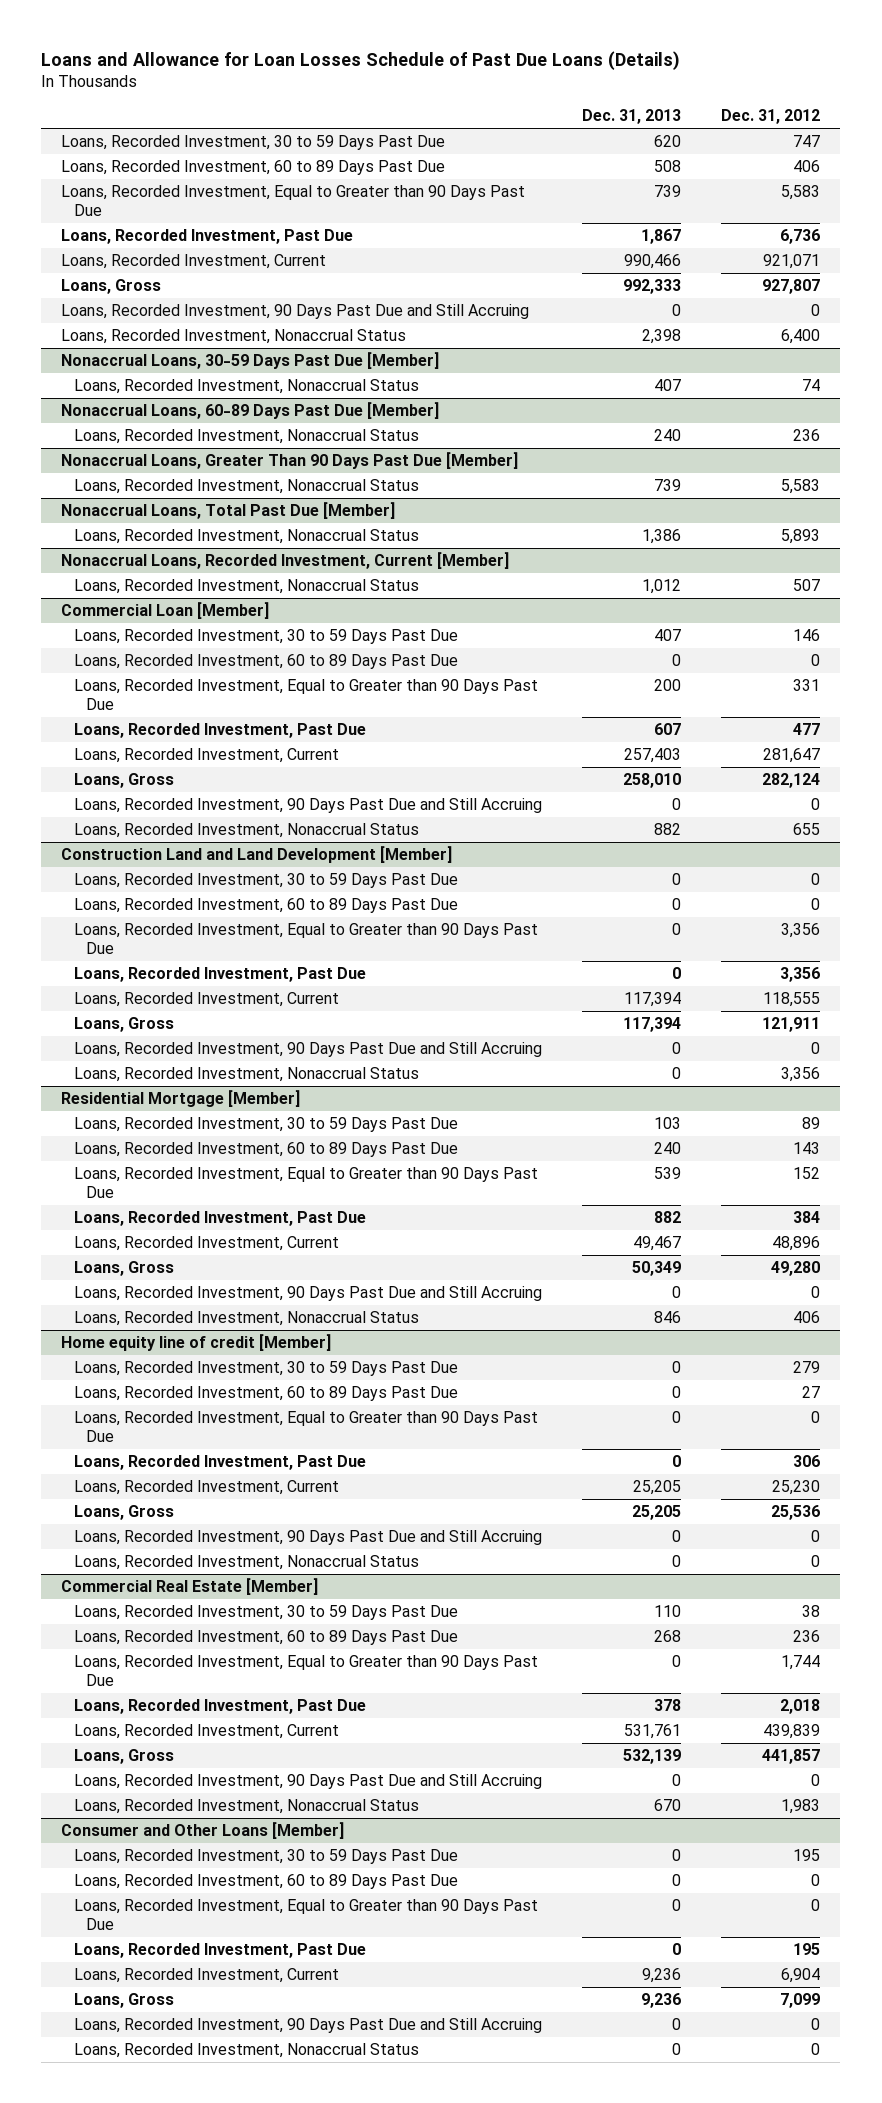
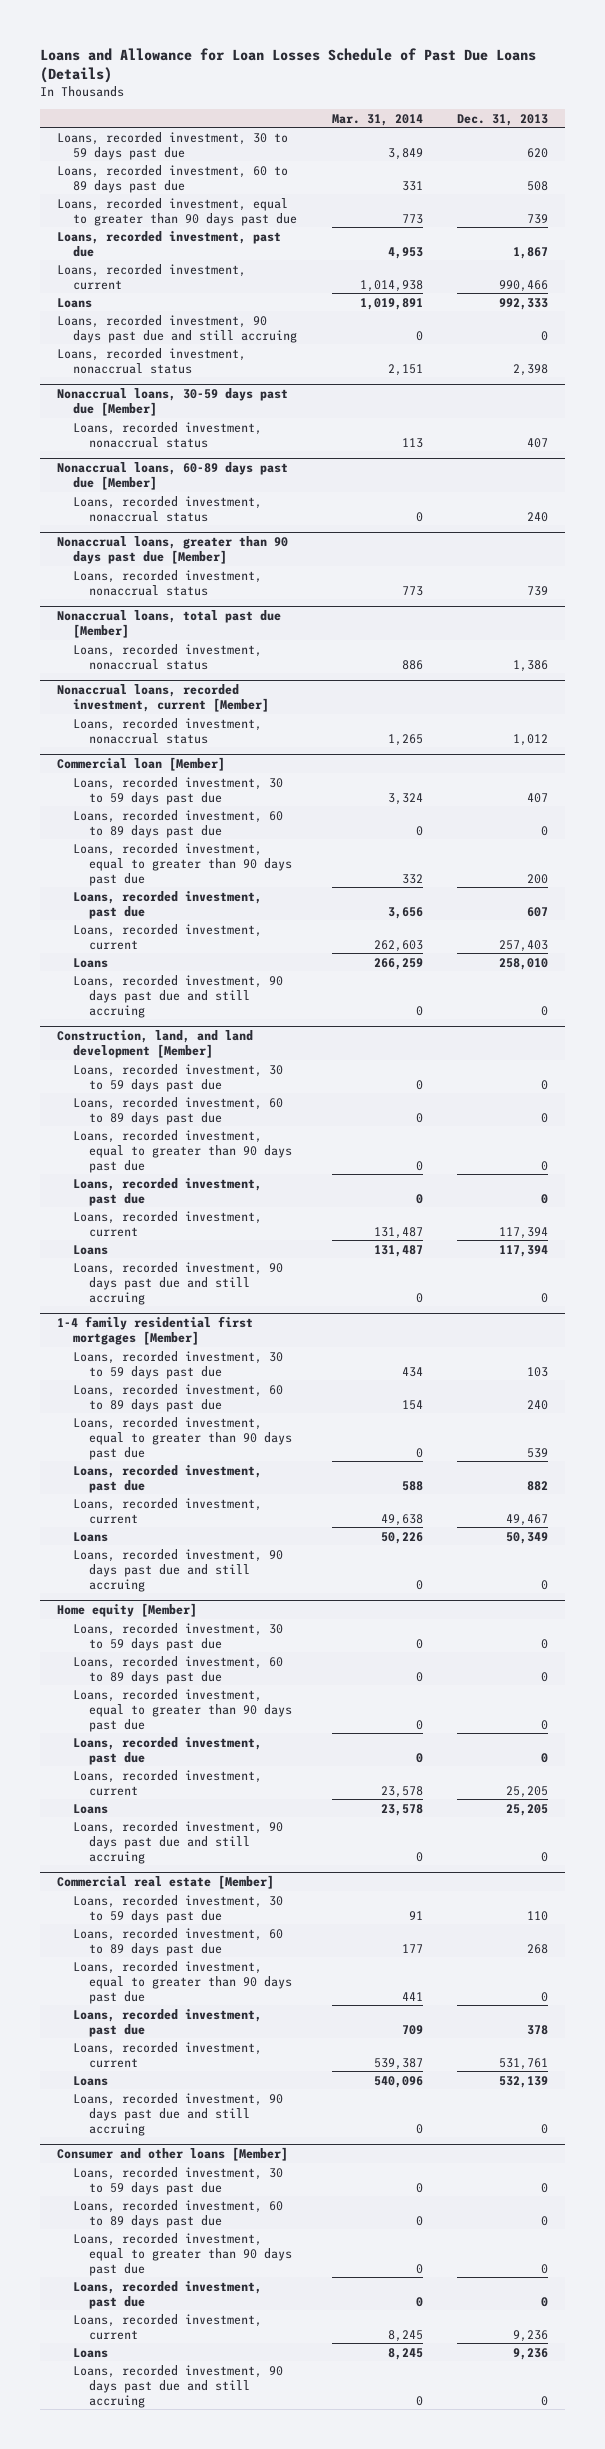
- | Dec. 31, 2013 | Dec. 31, 2012
+ | Mar. 31, 2014 | Dec. 31, 2013
- Loans, Recorded Investment, 30 to 59 Days Past Due | 620 | 747
- Loans, Recorded Investment, 60 to 89 Days Past Due | 508 | 406
- Loans, Recorded Investment, Equal to Greater than 90 Days Past Due | 739 | 5,583
- Loans, Recorded Investment, Past Due | 1,867 | 6,736
- Loans, Recorded Investment, Current | 990,466 | 921,071
- Loans, Gross | 992,333 | 927,807
- Loans, Recorded Investment, 90 Days Past Due and Still Accruing | 0 | 0
- Loans, Recorded Investment, Nonaccrual Status | 2,398 | 6,400
- Nonaccrual Loans, 30-59 Days Past Due [Member]
- Loans, Recorded Investment, Nonaccrual Status | 407 | 74
- Nonaccrual Loans, 60-89 Days Past Due [Member]
- Loans, Recorded Investment, Nonaccrual Status | 240 | 236
- Nonaccrual Loans, Greater Than 90 Days Past Due [Member]
- Loans, Recorded Investment, Nonaccrual Status | 739 | 5,583
- Nonaccrual Loans, Total Past Due [Member]
- Loans, Recorded Investment, Nonaccrual Status | 1,386 | 5,893
- Nonaccrual Loans, Recorded Investment, Current [Member]
- Loans, Recorded Investment, Nonaccrual Status | 1,012 | 507
- Commercial Loan [Member]
- Loans, Recorded Investment, 30 to 59 Days Past Due | 407 | 146
- Loans, Recorded Investment, 60 to 89 Days Past Due | 0 | 0
- Loans, Recorded Investment, Equal to Greater than 90 Days Past Due | 200 | 331
- Loans, Recorded Investment, Past Due | 607 | 477
- Loans, Recorded Investment, Current | 257,403 | 281,647
- Loans, Gross | 258,010 | 282,124
- Loans, Recorded Investment, 90 Days Past Due and Still Accruing | 0 | 0
- Loans, Recorded Investment, Nonaccrual Status | 882 | 655
- Construction Land and Land Development [Member]
- Loans, Recorded Investment, 30 to 59 Days Past Due | 0 | 0
- Loans, Recorded Investment, 60 to 89 Days Past Due | 0 | 0
- Loans, Recorded Investment, Equal to Greater than 90 Days Past Due | 0 | 3,356
- Loans, Recorded Investment, Past Due | 0 | 3,356
- Loans, Recorded Investment, Current | 117,394 | 118,555
- Loans, Gross | 117,394 | 121,911
- Loans, Recorded Investment, 90 Days Past Due and Still Accruing | 0 | 0
- Loans, Recorded Investment, Nonaccrual Status | 0 | 3,356
- Residential Mortgage [Member]
- Loans, Recorded Investment, 30 to 59 Days Past Due | 103 | 89
- Loans, Recorded Investment, 60 to 89 Days Past Due | 240 | 143
- Loans, Recorded Investment, Equal to Greater than 90 Days Past Due | 539 | 152
- Loans, Recorded Investment, Past Due | 882 | 384
- Loans, Recorded Investment, Current | 49,467 | 48,896
- Loans, Gross | 50,349 | 49,280
- Loans, Recorded Investment, 90 Days Past Due and Still Accruing | 0 | 0
- Loans, Recorded Investment, Nonaccrual Status | 846 | 406
- Home equity line of credit [Member]
- Loans, Recorded Investment, 30 to 59 Days Past Due | 0 | 279
- Loans, Recorded Investment, 60 to 89 Days Past Due | 0 | 27
- Loans, Recorded Investment, Equal to Greater than 90 Days Past Due | 0 | 0
- Loans, Recorded Investment, Past Due | 0 | 306
- Loans, Recorded Investment, Current | 25,205 | 25,230
- Loans, Gross | 25,205 | 25,536
- Loans, Recorded Investment, 90 Days Past Due and Still Accruing | 0 | 0
- Loans, Recorded Investment, Nonaccrual Status | 0 | 0
- Commercial Real Estate [Member]
- Loans, Recorded Investment, 30 to 59 Days Past Due | 110 | 38
- Loans, Recorded Investment, 60 to 89 Days Past Due | 268 | 236
- Loans, Recorded Investment, Equal to Greater than 90 Days Past Due | 0 | 1,744
- Loans, Recorded Investment, Past Due | 378 | 2,018
- Loans, Recorded Investment, Current | 531,761 | 439,839
- Loans, Gross | 532,139 | 441,857
- Loans, Recorded Investment, 90 Days Past Due and Still Accruing | 0 | 0
- Loans, Recorded Investment, Nonaccrual Status | 670 | 1,983
- Consumer and Other Loans [Member]
- Loans, Recorded Investment, 30 to 59 Days Past Due | 0 | 195
- Loans, Recorded Investment, 60 to 89 Days Past Due | 0 | 0
- Loans, Recorded Investment, Equal to Greater than 90 Days Past Due | 0 | 0
- Loans, Recorded Investment, Past Due | 0 | 195
- Loans, Recorded Investment, Current | 9,236 | 6,904
- Loans, Gross | 9,236 | 7,099
- Loans, Recorded Investment, 90 Days Past Due and Still Accruing | 0 | 0
- Loans, Recorded Investment, Nonaccrual Status | 0 | 0
+ Loans, recorded investment, 30 to 59 days past due | 3,849 | 620
+ Loans, recorded investment, 60 to 89 days past due | 331 | 508
+ Loans, recorded investment, equal to greater than 90 days past due | 773 | 739
+ Loans, recorded investment, past due | 4,953 | 1,867
+ Loans, recorded investment, current | 1,014,938 | 990,466
+ Loans | 1,019,891 | 992,333
+ Loans, recorded investment, 90 days past due and still accruing | 0 | 0
+ Loans, recorded investment, nonaccrual status | 2,151 | 2,398
+ Nonaccrual loans, 30-59 days past due [Member]
+ Loans, recorded investment, nonaccrual status | 113 | 407
+ Nonaccrual loans, 60-89 days past due [Member]
+ Loans, recorded investment, nonaccrual status | 0 | 240
+ Nonaccrual loans, greater than 90 days past due [Member]
+ Loans, recorded investment, nonaccrual status | 773 | 739
+ Nonaccrual loans, total past due [Member]
+ Loans, recorded investment, nonaccrual status | 886 | 1,386
+ Nonaccrual loans, recorded investment, current [Member]
+ Loans, recorded investment, nonaccrual status | 1,265 | 1,012
+ Commercial loan [Member]
+ Loans, recorded investment, 30 to 59 days past due | 3,324 | 407
+ Loans, recorded investment, 60 to 89 days past due | 0 | 0
+ Loans, recorded investment, equal to greater than 90 days past due | 332 | 200
+ Loans, recorded investment, past due | 3,656 | 607
+ Loans, recorded investment, current | 262,603 | 257,403
+ Loans | 266,259 | 258,010
+ Loans, recorded investment, 90 days past due and still accruing | 0 | 0
+ Construction, land, and land development [Member]
+ Loans, recorded investment, 30 to 59 days past due | 0 | 0
+ Loans, recorded investment, 60 to 89 days past due | 0 | 0
+ Loans, recorded investment, equal to greater than 90 days past due | 0 | 0
+ Loans, recorded investment, past due | 0 | 0
+ Loans, recorded investment, current | 131,487 | 117,394
+ Loans | 131,487 | 117,394
+ Loans, recorded investment, 90 days past due and still accruing | 0 | 0
+ 1-4 family residential first mortgages [Member]
+ Loans, recorded investment, 30 to 59 days past due | 434 | 103
+ Loans, recorded investment, 60 to 89 days past due | 154 | 240
+ Loans, recorded investment, equal to greater than 90 days past due | 0 | 539
+ Loans, recorded investment, past due | 588 | 882
+ Loans, recorded investment, current | 49,638 | 49,467
+ Loans | 50,226 | 50,349
+ Loans, recorded investment, 90 days past due and still accruing | 0 | 0
+ Home equity [Member]
+ Loans, recorded investment, 30 to 59 days past due | 0 | 0
+ Loans, recorded investment, 60 to 89 days past due | 0 | 0
+ Loans, recorded investment, equal to greater than 90 days past due | 0 | 0
+ Loans, recorded investment, past due | 0 | 0
+ Loans, recorded investment, current | 23,578 | 25,205
+ Loans | 23,578 | 25,205
+ Loans, recorded investment, 90 days past due and still accruing | 0 | 0
+ Commercial real estate [Member]
+ Loans, recorded investment, 30 to 59 days past due | 91 | 110
+ Loans, recorded investment, 60 to 89 days past due | 177 | 268
+ Loans, recorded investment, equal to greater than 90 days past due | 441 | 0
+ Loans, recorded investment, past due | 709 | 378
+ Loans, recorded investment, current | 539,387 | 531,761
+ Loans | 540,096 | 532,139
+ Loans, recorded investment, 90 days past due and still accruing | 0 | 0
+ Consumer and other loans [Member]
+ Loans, recorded investment, 30 to 59 days past due | 0 | 0
+ Loans, recorded investment, 60 to 89 days past due | 0 | 0
+ Loans, recorded investment, equal to greater than 90 days past due | 0 | 0
+ Loans, recorded investment, past due | 0 | 0
+ Loans, recorded investment, current | 8,245 | 9,236
+ Loans | 8,245 | 9,236
+ Loans, recorded investment, 90 days past due and still accruing | 0 | 0

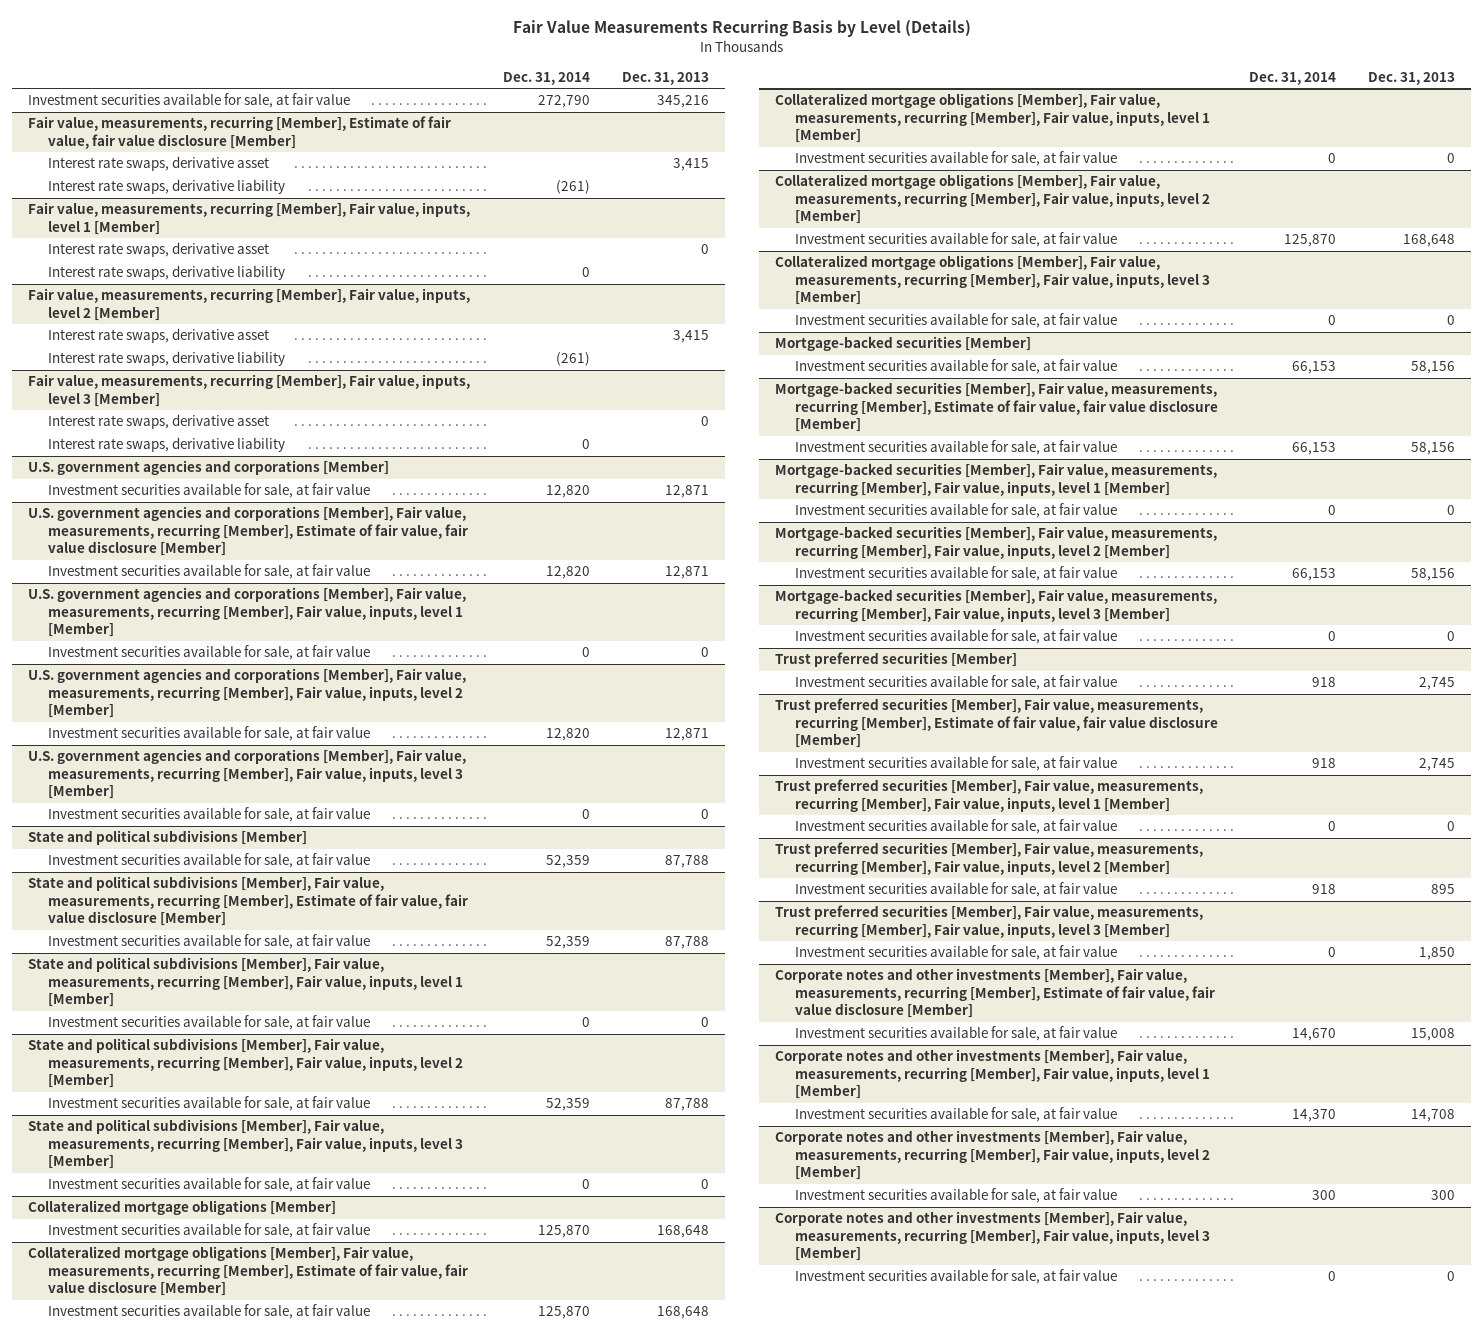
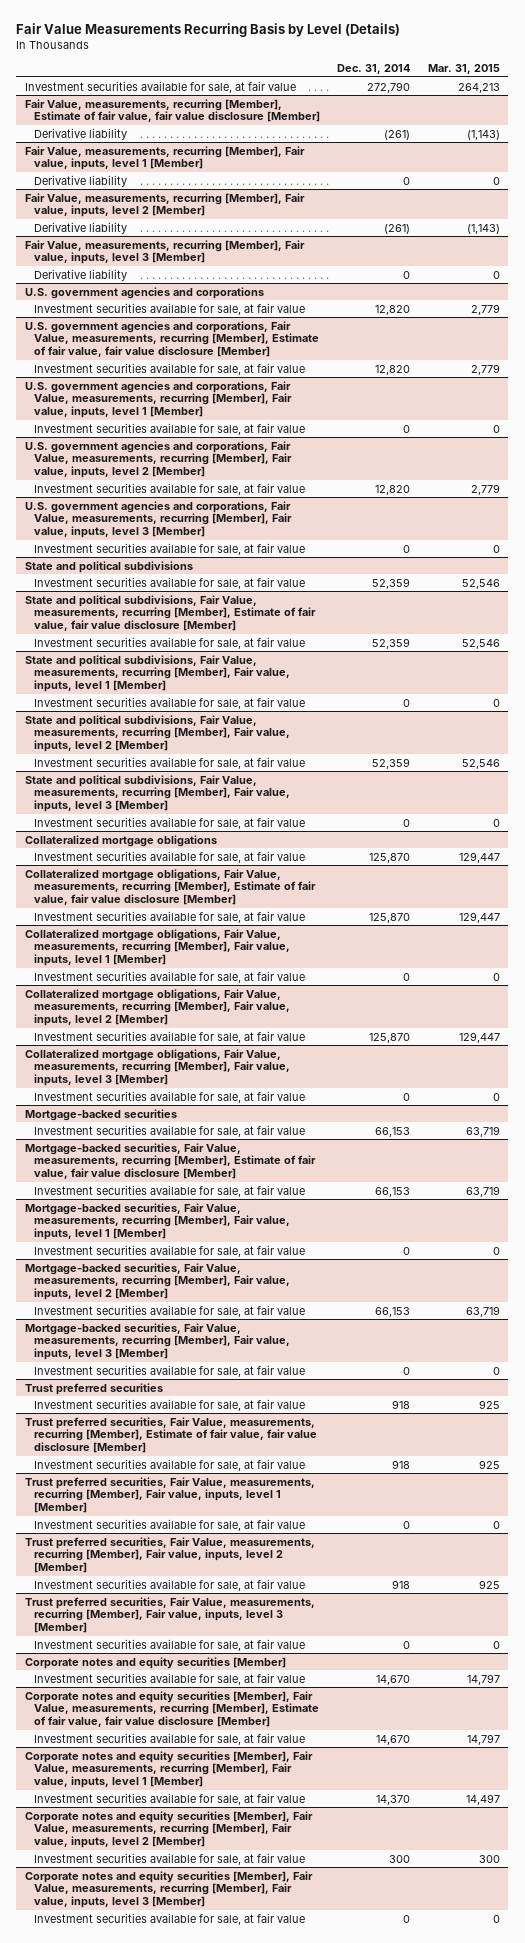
- | Dec. 31, 2014 | Dec. 31, 2013
+ | Dec. 31, 2014 | Mar. 31, 2015
- Fair value, measurements, recurring [Member], Estimate of fair value, fair value disclosure [Member]
- Interest rate swaps, derivative asset | | 3,415
- Interest rate swaps, derivative liability | (261) |
- Fair value, measurements, recurring [Member], Fair value, inputs, level 1 [Member]
- Interest rate swaps, derivative asset | | 0
- Interest rate swaps, derivative liability | 0 |
- Fair value, measurements, recurring [Member], Fair value, inputs, level 2 [Member]
- Interest rate swaps, derivative asset | | 3,415
- Interest rate swaps, derivative liability | (261) |
- Fair value, measurements, recurring [Member], Fair value, inputs, level 3 [Member]
- Interest rate swaps, derivative asset | | 0
- Interest rate swaps, derivative liability | 0 |
- U.S. government agencies and corporations [Member]
+ Fair Value, measurements, recurring [Member], Estimate of fair value, fair value disclosure [Member]
+ Derivative liability | (261) | (1,143)
+ Fair Value, measurements, recurring [Member], Fair value, inputs, level 1 [Member]
+ Derivative liability | 0 | 0
+ Fair Value, measurements, recurring [Member], Fair value, inputs, level 2 [Member]
+ Derivative liability | (261) | (1,143)
+ Fair Value, measurements, recurring [Member], Fair value, inputs, level 3 [Member]
+ Derivative liability | 0 | 0
+ U.S. government agencies and corporations
- U.S. government agencies and corporations [Member], Fair value, measurements, recurring [Member], Estimate of fair value, fair value disclosure [Member]
+ U.S. government agencies and corporations, Fair Value, measurements, recurring [Member], Estimate of fair value, fair value disclosure [Member]
- U.S. government agencies and corporations [Member], Fair value, measurements, recurring [Member], Fair value, inputs, level 1 [Member]
+ U.S. government agencies and corporations, Fair Value, measurements, recurring [Member], Fair value, inputs, level 1 [Member]
- U.S. government agencies and corporations [Member], Fair value, measurements, recurring [Member], Fair value, inputs, level 2 [Member]
+ U.S. government agencies and corporations, Fair Value, measurements, recurring [Member], Fair value, inputs, level 2 [Member]
- U.S. government agencies and corporations [Member], Fair value, measurements, recurring [Member], Fair value, inputs, level 3 [Member]
+ U.S. government agencies and corporations, Fair Value, measurements, recurring [Member], Fair value, inputs, level 3 [Member]
- State and political subdivisions [Member]
+ State and political subdivisions
- State and political subdivisions [Member], Fair value, measurements, recurring [Member], Estimate of fair value, fair value disclosure [Member]
+ State and political subdivisions, Fair Value, measurements, recurring [Member], Estimate of fair value, fair value disclosure [Member]
- State and political subdivisions [Member], Fair value, measurements, recurring [Member], Fair value, inputs, level 1 [Member]
+ State and political subdivisions, Fair Value, measurements, recurring [Member], Fair value, inputs, level 1 [Member]
- State and political subdivisions [Member], Fair value, measurements, recurring [Member], Fair value, inputs, level 2 [Member]
+ State and political subdivisions, Fair Value, measurements, recurring [Member], Fair value, inputs, level 2 [Member]
- State and political subdivisions [Member], Fair value, measurements, recurring [Member], Fair value, inputs, level 3 [Member]
+ State and political subdivisions, Fair Value, measurements, recurring [Member], Fair value, inputs, level 3 [Member]
- Collateralized mortgage obligations [Member]
+ Collateralized mortgage obligations
- Collateralized mortgage obligations [Member], Fair value, measurements, recurring [Member], Estimate of fair value, fair value disclosure [Member]
+ Collateralized mortgage obligations, Fair Value, measurements, recurring [Member], Estimate of fair value, fair value disclosure [Member]
- Collateralized mortgage obligations [Member], Fair value, measurements, recurring [Member], Fair value, inputs, level 1 [Member]
+ Collateralized mortgage obligations, Fair Value, measurements, recurring [Member], Fair value, inputs, level 1 [Member]
- Collateralized mortgage obligations [Member], Fair value, measurements, recurring [Member], Fair value, inputs, level 2 [Member]
+ Collateralized mortgage obligations, Fair Value, measurements, recurring [Member], Fair value, inputs, level 2 [Member]
- Collateralized mortgage obligations [Member], Fair value, measurements, recurring [Member], Fair value, inputs, level 3 [Member]
+ Collateralized mortgage obligations, Fair Value, measurements, recurring [Member], Fair value, inputs, level 3 [Member]
- Mortgage-backed securities [Member]
+ Mortgage-backed securities
- Mortgage-backed securities [Member], Fair value, measurements, recurring [Member], Estimate of fair value, fair value disclosure [Member]
+ Mortgage-backed securities, Fair Value, measurements, recurring [Member], Estimate of fair value, fair value disclosure [Member]
- Mortgage-backed securities [Member], Fair value, measurements, recurring [Member], Fair value, inputs, level 1 [Member]
+ Mortgage-backed securities, Fair Value, measurements, recurring [Member], Fair value, inputs, level 1 [Member]
- Mortgage-backed securities [Member], Fair value, measurements, recurring [Member], Fair value, inputs, level 2 [Member]
+ Mortgage-backed securities, Fair Value, measurements, recurring [Member], Fair value, inputs, level 2 [Member]
- Mortgage-backed securities [Member], Fair value, measurements, recurring [Member], Fair value, inputs, level 3 [Member]
+ Mortgage-backed securities, Fair Value, measurements, recurring [Member], Fair value, inputs, level 3 [Member]
- Trust preferred securities [Member]
+ Trust preferred securities
- Trust preferred securities [Member], Fair value, measurements, recurring [Member], Estimate of fair value, fair value disclosure [Member]
+ Trust preferred securities, Fair Value, measurements, recurring [Member], Estimate of fair value, fair value disclosure [Member]
- Trust preferred securities [Member], Fair value, measurements, recurring [Member], Fair value, inputs, level 1 [Member]
+ Trust preferred securities, Fair Value, measurements, recurring [Member], Fair value, inputs, level 1 [Member]
- Trust preferred securities [Member], Fair value, measurements, recurring [Member], Fair value, inputs, level 2 [Member]
+ Trust preferred securities, Fair Value, measurements, recurring [Member], Fair value, inputs, level 2 [Member]
- Trust preferred securities [Member], Fair value, measurements, recurring [Member], Fair value, inputs, level 3 [Member]
+ Trust preferred securities, Fair Value, measurements, recurring [Member], Fair value, inputs, level 3 [Member]
- Corporate notes and other investments [Member], Fair value, measurements, recurring [Member], Estimate of fair value, fair value disclosure [Member]
+ Corporate notes and equity securities [Member]
- Corporate notes and other investments [Member], Fair value, measurements, recurring [Member], Fair value, inputs, level 1 [Member]
+ Corporate notes and equity securities [Member], Fair Value, measurements, recurring [Member], Estimate of fair value, fair value disclosure [Member]
+ Investment securities available for sale, at fair value | 14,670 | 14,797
+ Corporate notes and equity securities [Member], Fair Value, measurements, recurring [Member], Fair value, inputs, level 1 [Member]
- Corporate notes and other investments [Member], Fair value, measurements, recurring [Member], Fair value, inputs, level 2 [Member]
+ Corporate notes and equity securities [Member], Fair Value, measurements, recurring [Member], Fair value, inputs, level 2 [Member]
- Corporate notes and other investments [Member], Fair value, measurements, recurring [Member], Fair value, inputs, level 3 [Member]
+ Corporate notes and equity securities [Member], Fair Value, measurements, recurring [Member], Fair value, inputs, level 3 [Member]

